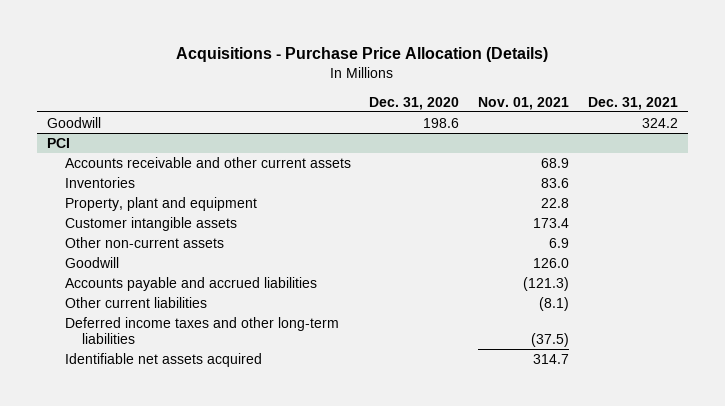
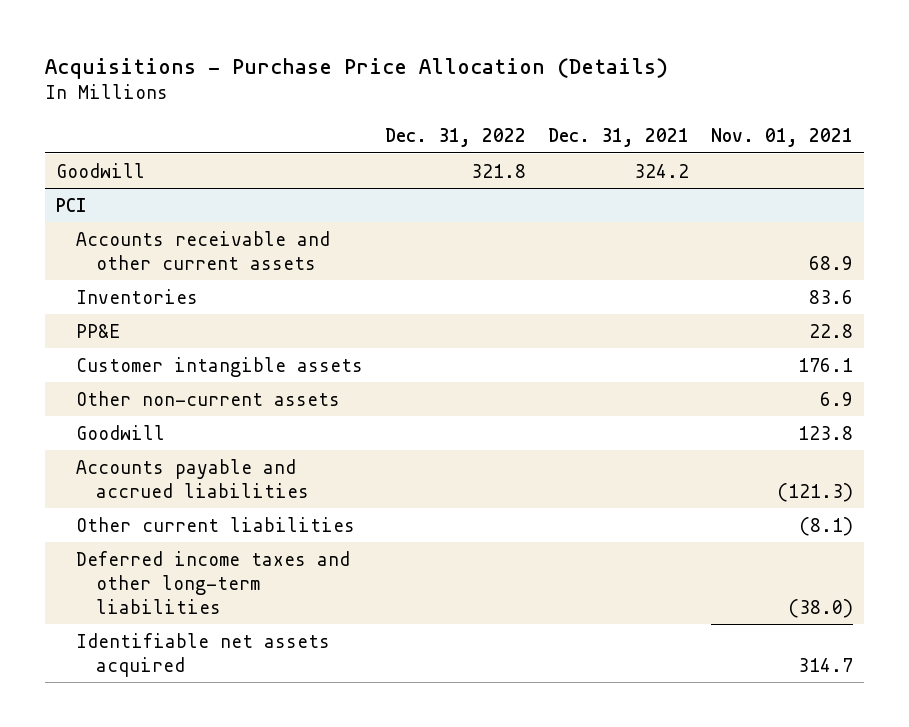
- | Dec. 31, 2020 | Nov. 01, 2021 | Dec. 31, 2021
+ | Dec. 31, 2022 | Dec. 31, 2021 | Nov. 01, 2021
@ PCI
- Property, plant and equipment | | 22.8 |
- Customer intangible assets | | 173.4 |
+ PP&E | | | 22.8
+ Customer intangible assets | | | 176.1
- Goodwill | | 126.0 |
+ Goodwill | | | 123.8
- Deferred income taxes and other long-term liabilities | | (37.5) |
+ Deferred income taxes and other long-term liabilities | | | (38.0)

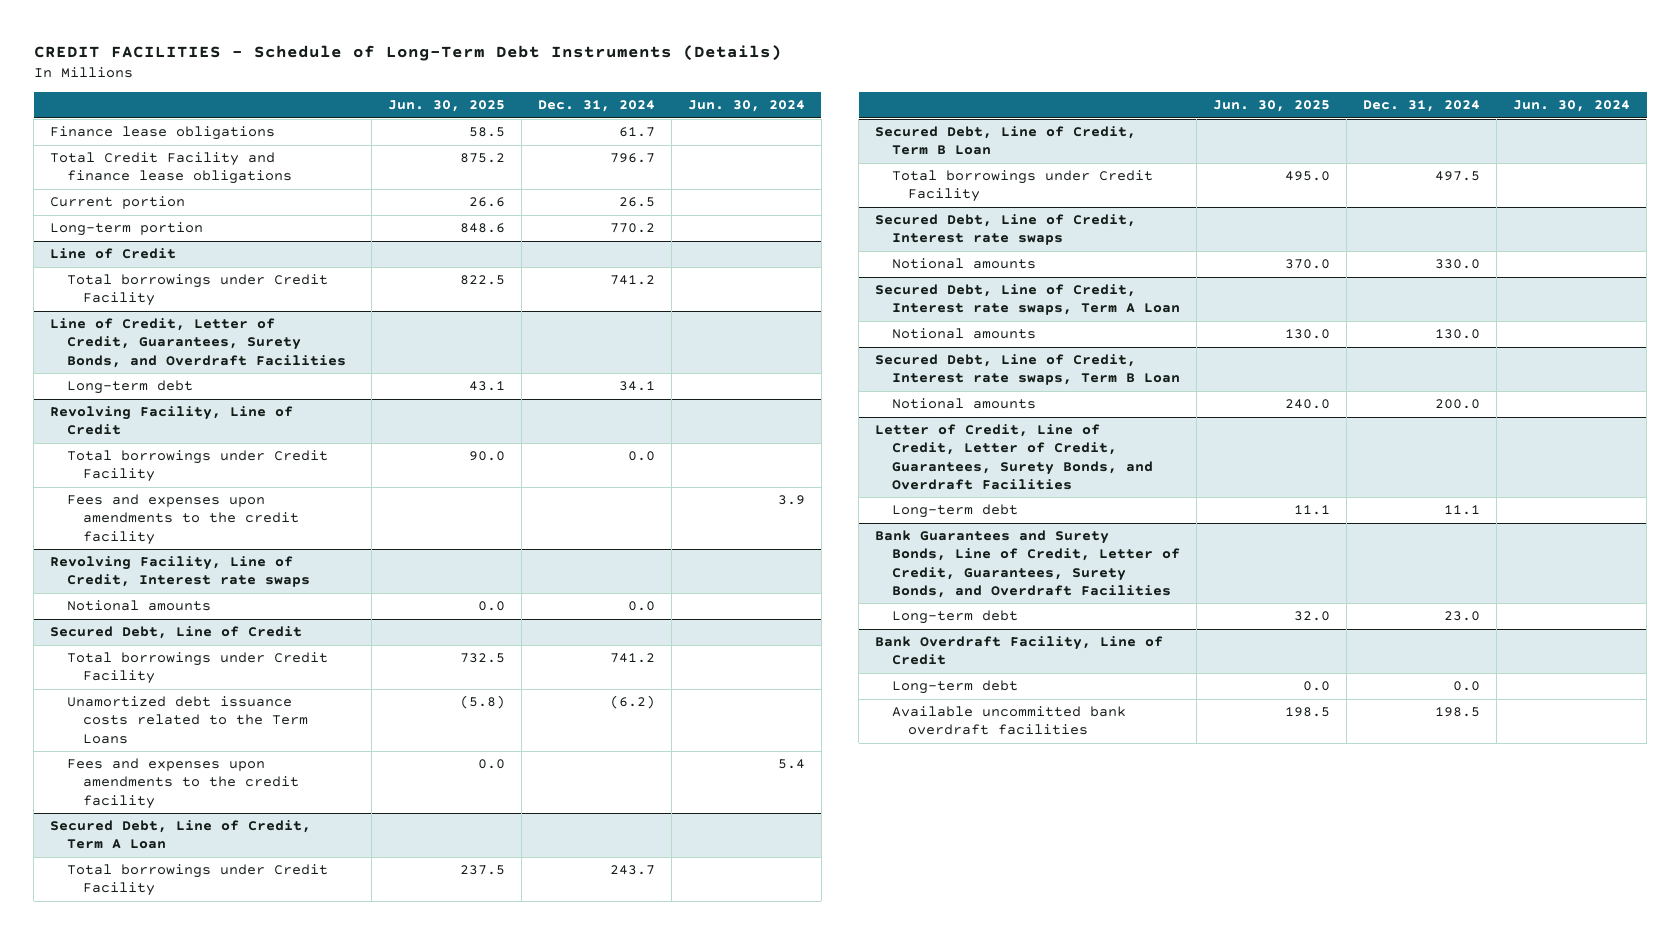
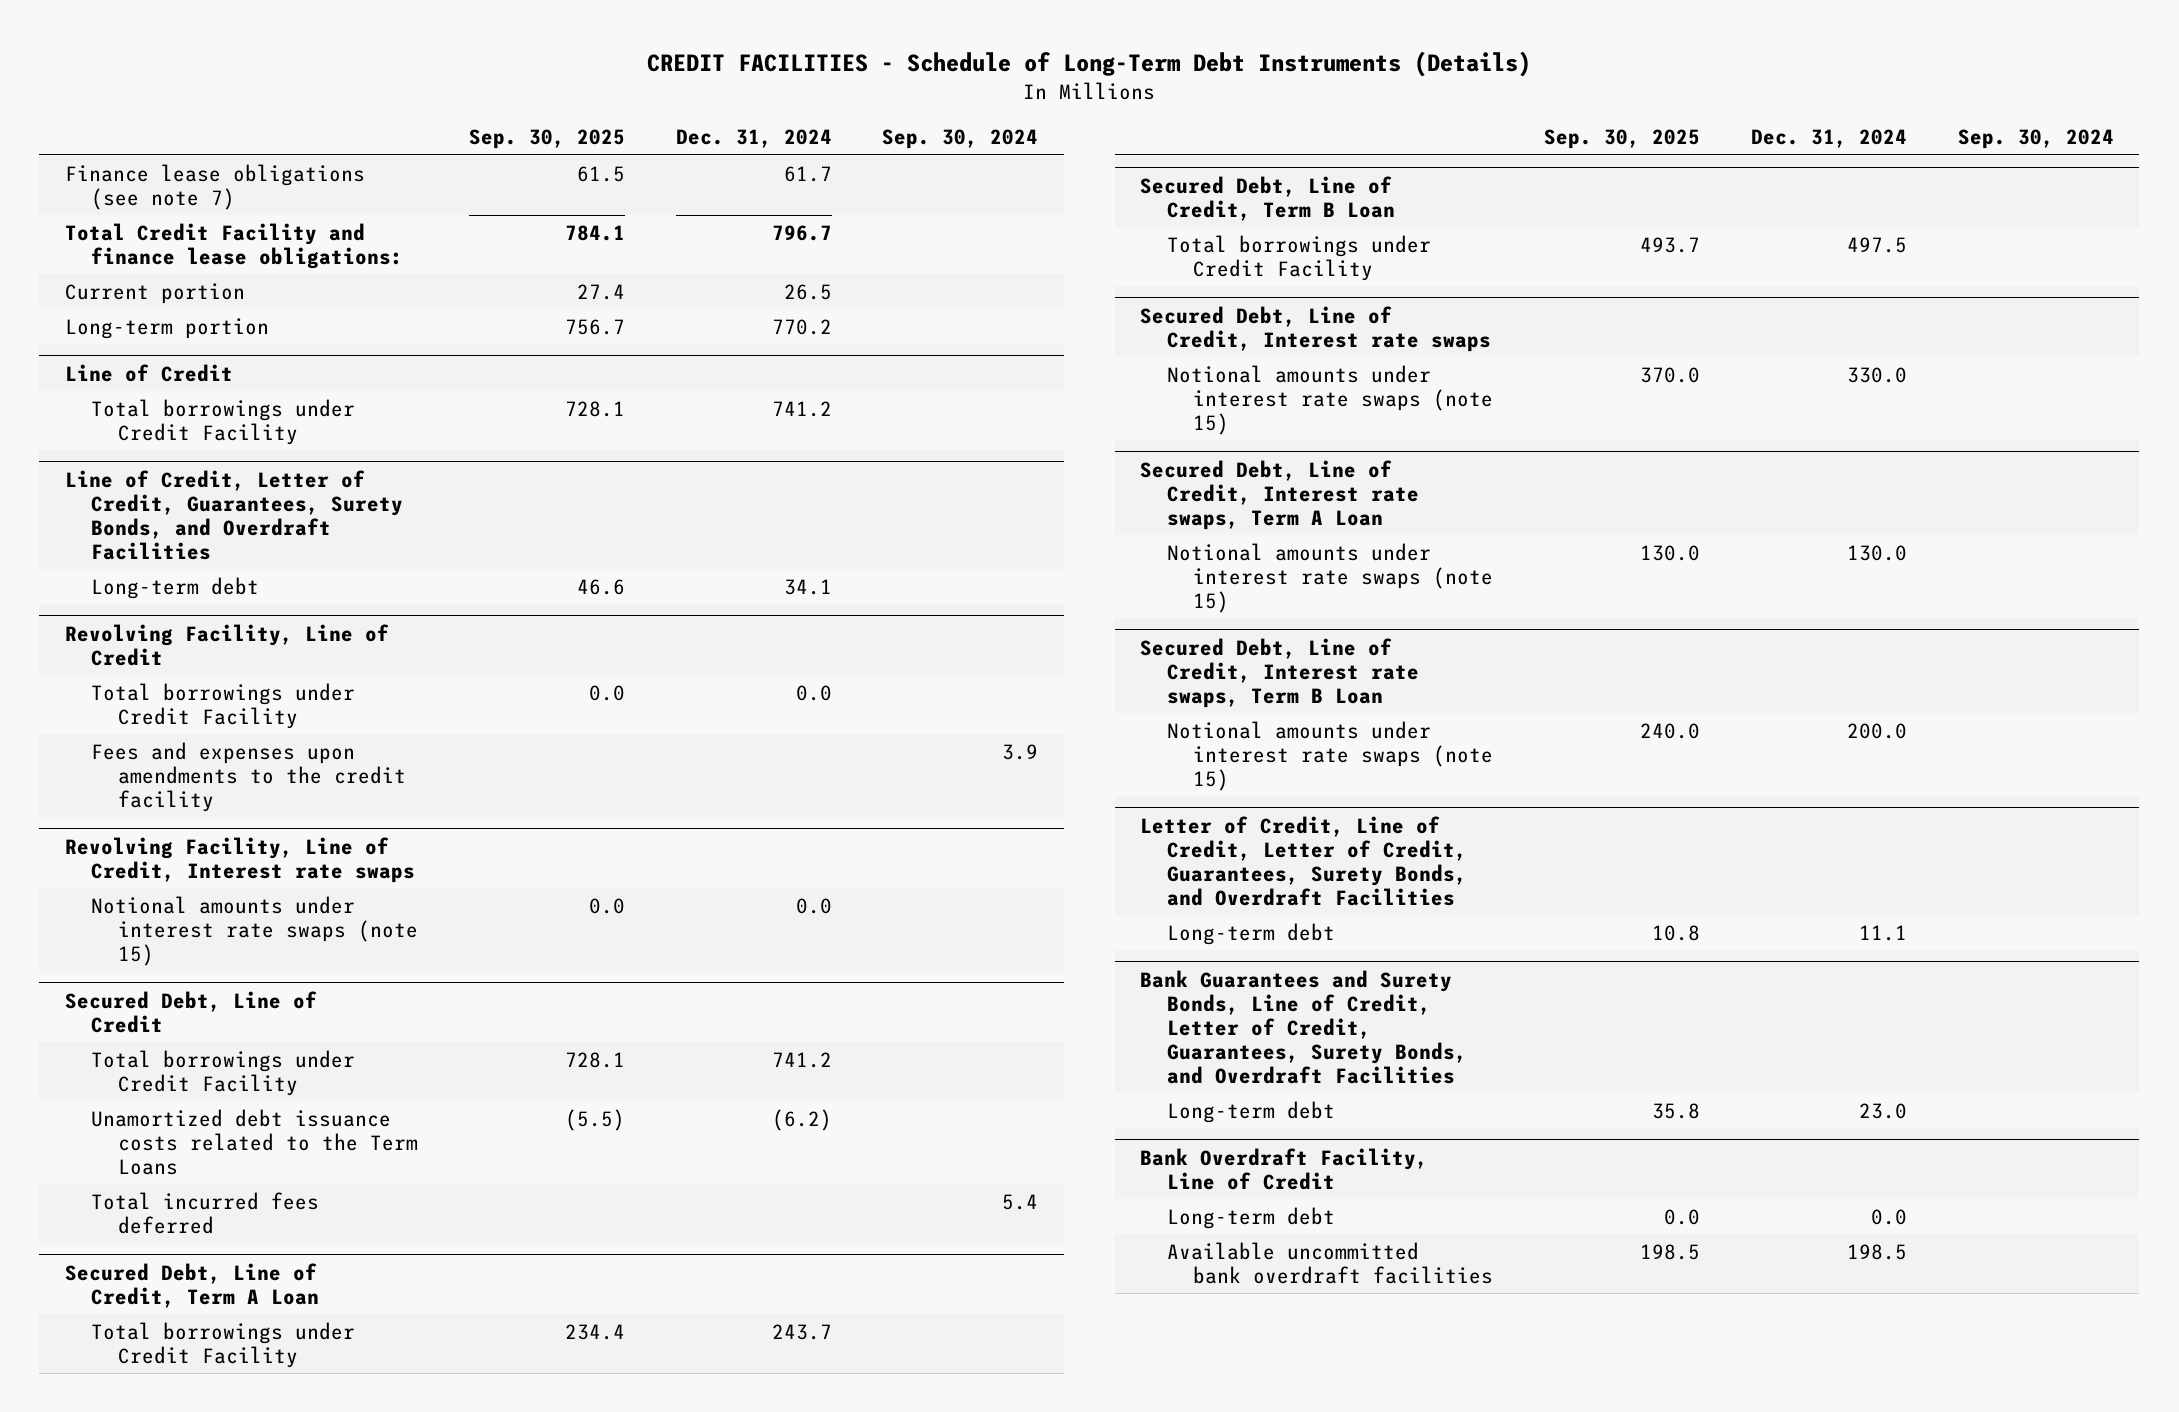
- | Jun. 30, 2025 | Dec. 31, 2024 | Jun. 30, 2024
+ | Sep. 30, 2025 | Dec. 31, 2024 | Sep. 30, 2024
- Finance lease obligations | 58.5 | 61.7 |
- Total Credit Facility and finance lease obligations | 875.2 | 796.7 |
+ Finance lease obligations (see note 7) | 61.5 | 61.7 |
+ Total Credit Facility and finance lease obligations: | 784.1 | 796.7 |
@ Revolving Facility, Line of Credit, Interest rate swaps
- Notional amounts | 0.0 | 0.0 |
+ Notional amounts under interest rate swaps (note 15) | 0.0 | 0.0 |
@ Secured Debt, Line of Credit
- Fees and expenses upon amendments to the credit facility | 0.0 | | 5.4
+ Total incurred fees deferred | | | 5.4
@ Secured Debt, Line of Credit, Interest rate swaps
- Notional amounts | 370.0 | 330.0 |
+ Notional amounts under interest rate swaps (note 15) | 370.0 | 330.0 |
@ Secured Debt, Line of Credit, Interest rate swaps, Term A Loan
- Notional amounts | 130.0 | 130.0 |
+ Notional amounts under interest rate swaps (note 15) | 130.0 | 130.0 |
@ Secured Debt, Line of Credit, Interest rate swaps, Term B Loan
- Notional amounts | 240.0 | 200.0 |
+ Notional amounts under interest rate swaps (note 15) | 240.0 | 200.0 |

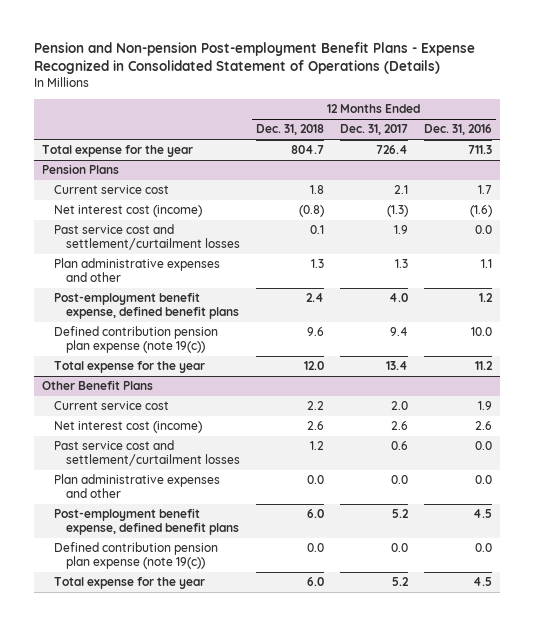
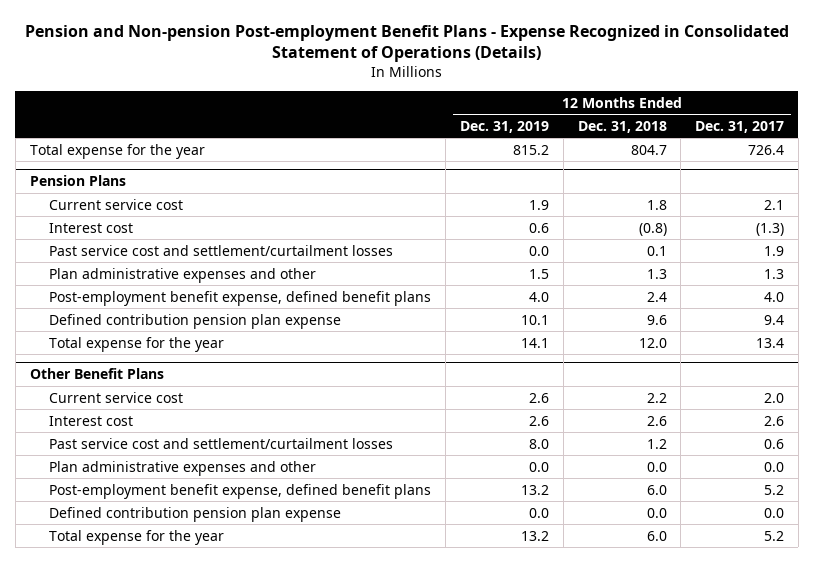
- | 12 Months Ended Dec. 31, 2018 | 12 Months Ended Dec. 31, 2017 | 12 Months Ended Dec. 31, 2016
+ | 12 Months Ended Dec. 31, 2019 | 12 Months Ended Dec. 31, 2018 | 12 Months Ended Dec. 31, 2017
@ Pension Plans
- Net interest cost (income) | (0.8) | (1.3) | (1.6)
+ Interest cost | 0.6 | (0.8) | (1.3)
- Defined contribution pension plan expense (note 19(c)) | 9.6 | 9.4 | 10.0
+ Defined contribution pension plan expense | 10.1 | 9.6 | 9.4
@ Other Benefit Plans
- Net interest cost (income) | 2.6 | 2.6 | 2.6
+ Interest cost | 2.6 | 2.6 | 2.6
- Defined contribution pension plan expense (note 19(c)) | 0.0 | 0.0 | 0.0
+ Defined contribution pension plan expense | 0.0 | 0.0 | 0.0

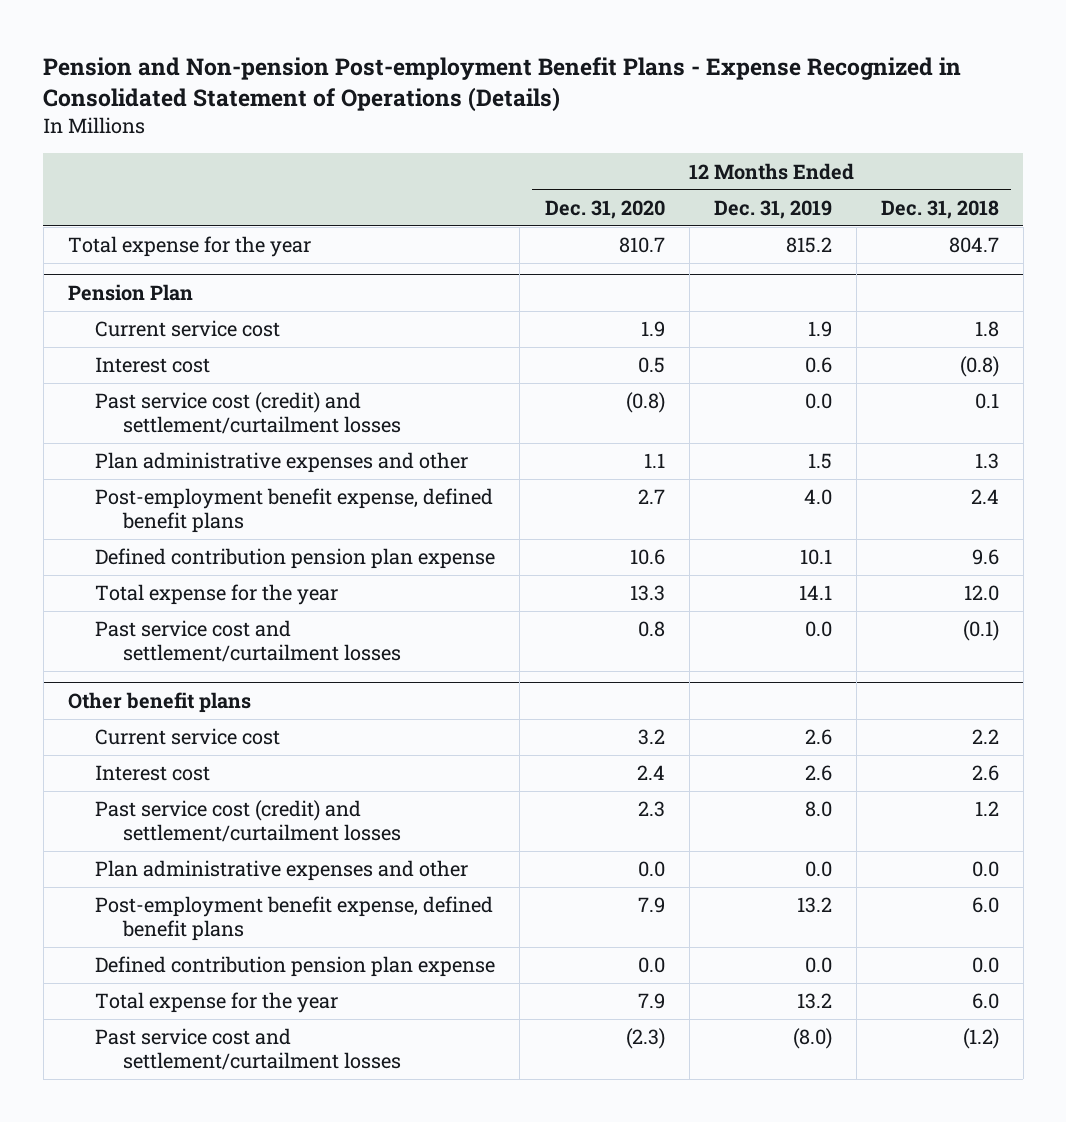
- | 12 Months Ended Dec. 31, 2019 | 12 Months Ended Dec. 31, 2018 | 12 Months Ended Dec. 31, 2017
+ | 12 Months Ended Dec. 31, 2020 | 12 Months Ended Dec. 31, 2019 | 12 Months Ended Dec. 31, 2018
- Pension Plans
+ Pension Plan
- Past service cost and settlement/curtailment losses | 0.0 | 0.1 | 1.9
+ Past service cost (credit) and settlement/curtailment losses | (0.8) | 0.0 | 0.1
- Other Benefit Plans
+ Past service cost and settlement/curtailment losses | 0.8 | 0.0 | (0.1)
+ Other benefit plans
- Past service cost and settlement/curtailment losses | 8.0 | 1.2 | 0.6
+ Past service cost (credit) and settlement/curtailment losses | 2.3 | 8.0 | 1.2
+ Past service cost and settlement/curtailment losses | (2.3) | (8.0) | (1.2)

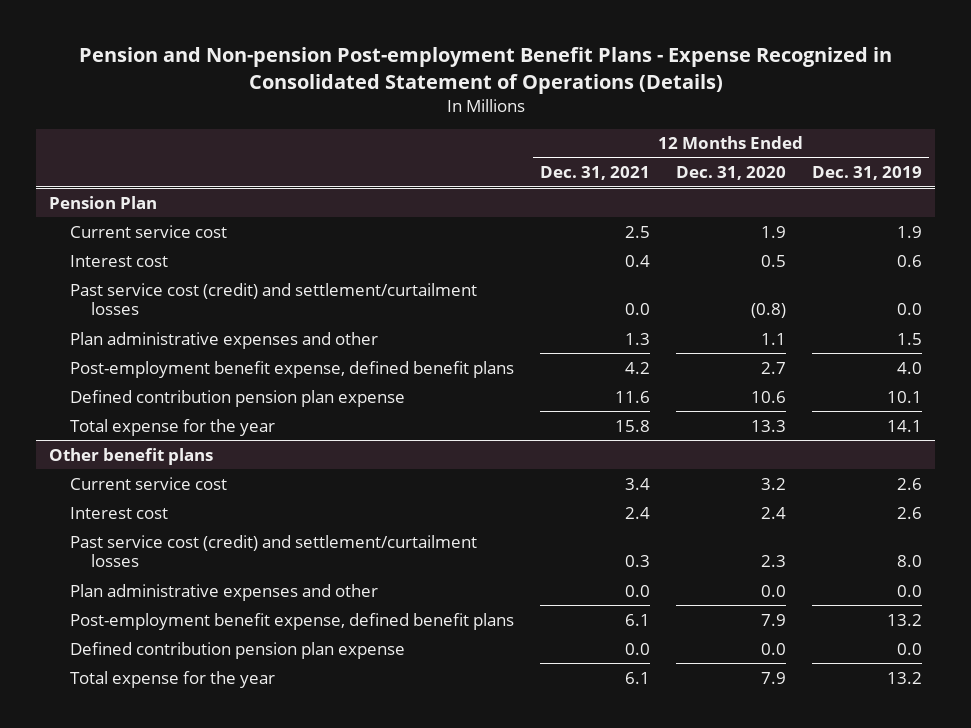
- | 12 Months Ended Dec. 31, 2020 | 12 Months Ended Dec. 31, 2019 | 12 Months Ended Dec. 31, 2018
+ | 12 Months Ended Dec. 31, 2021 | 12 Months Ended Dec. 31, 2020 | 12 Months Ended Dec. 31, 2019
- Total expense for the year | 810.7 | 815.2 | 804.7
@ Pension Plan
- Past service cost and settlement/curtailment losses | 0.8 | 0.0 | (0.1)
@ Other benefit plans
- Past service cost and settlement/curtailment losses | (2.3) | (8.0) | (1.2)

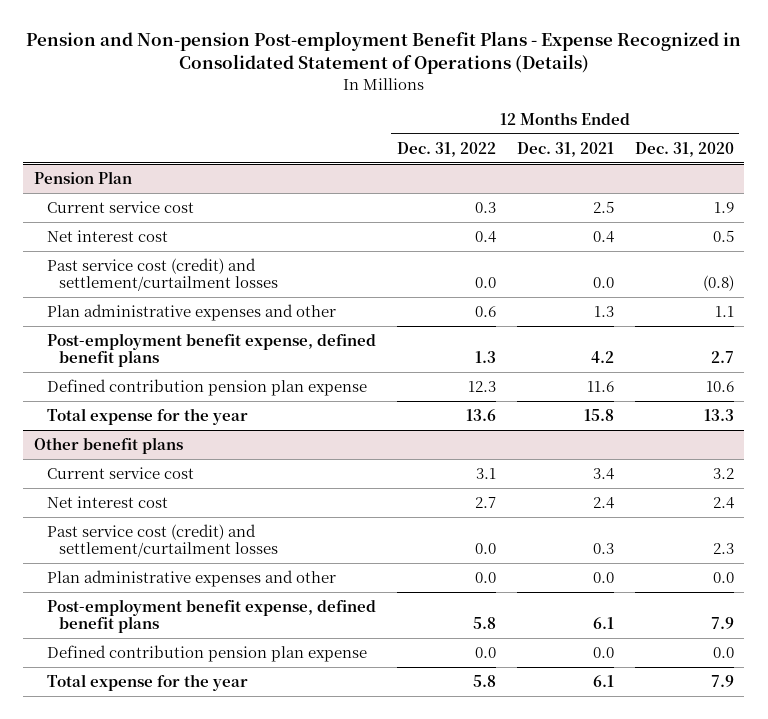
- | 12 Months Ended Dec. 31, 2021 | 12 Months Ended Dec. 31, 2020 | 12 Months Ended Dec. 31, 2019
+ | 12 Months Ended Dec. 31, 2022 | 12 Months Ended Dec. 31, 2021 | 12 Months Ended Dec. 31, 2020
@ Pension Plan
- Interest cost | 0.4 | 0.5 | 0.6
+ Net interest cost | 0.4 | 0.4 | 0.5
@ Other benefit plans
- Interest cost | 2.4 | 2.4 | 2.6
+ Net interest cost | 2.7 | 2.4 | 2.4

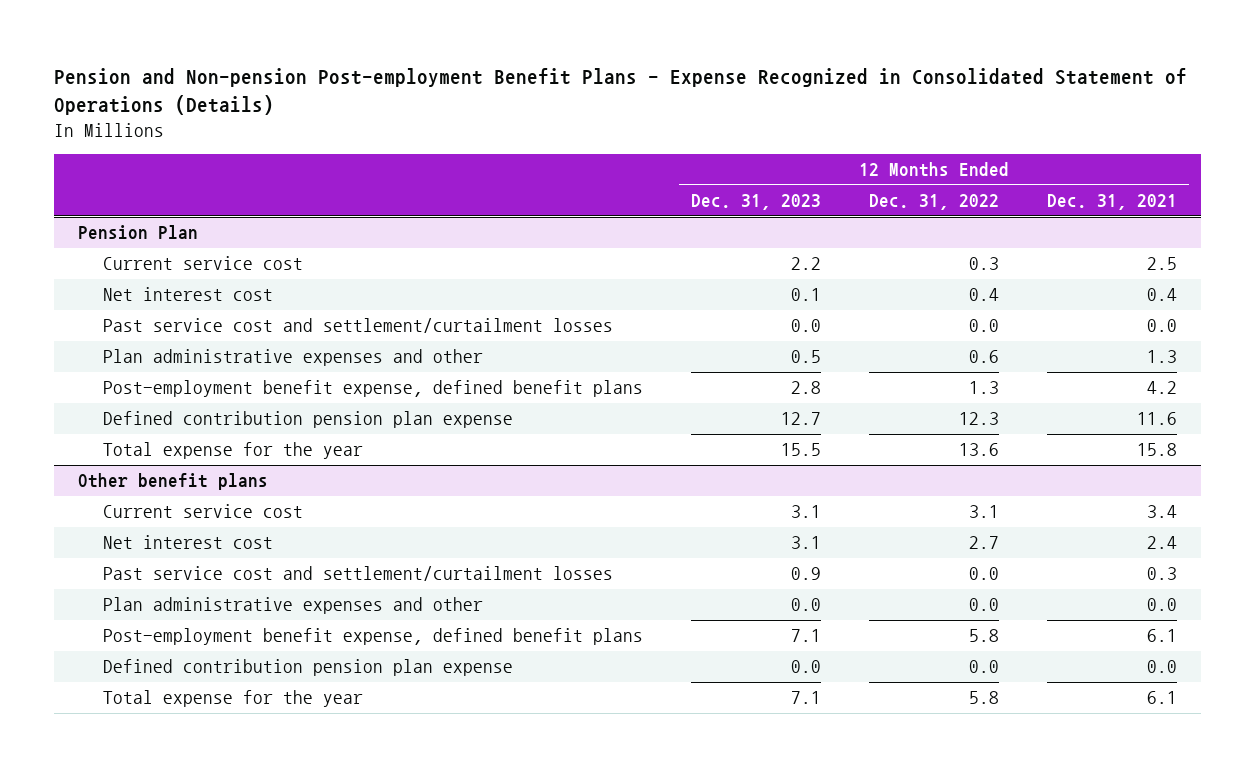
- | 12 Months Ended Dec. 31, 2022 | 12 Months Ended Dec. 31, 2021 | 12 Months Ended Dec. 31, 2020
+ | 12 Months Ended Dec. 31, 2023 | 12 Months Ended Dec. 31, 2022 | 12 Months Ended Dec. 31, 2021
@ Pension Plan
- Past service cost (credit) and settlement/curtailment losses | 0.0 | 0.0 | (0.8)
+ Past service cost and settlement/curtailment losses | 0.0 | 0.0 | 0.0
@ Other benefit plans
- Past service cost (credit) and settlement/curtailment losses | 0.0 | 0.3 | 2.3
+ Past service cost and settlement/curtailment losses | 0.9 | 0.0 | 0.3

